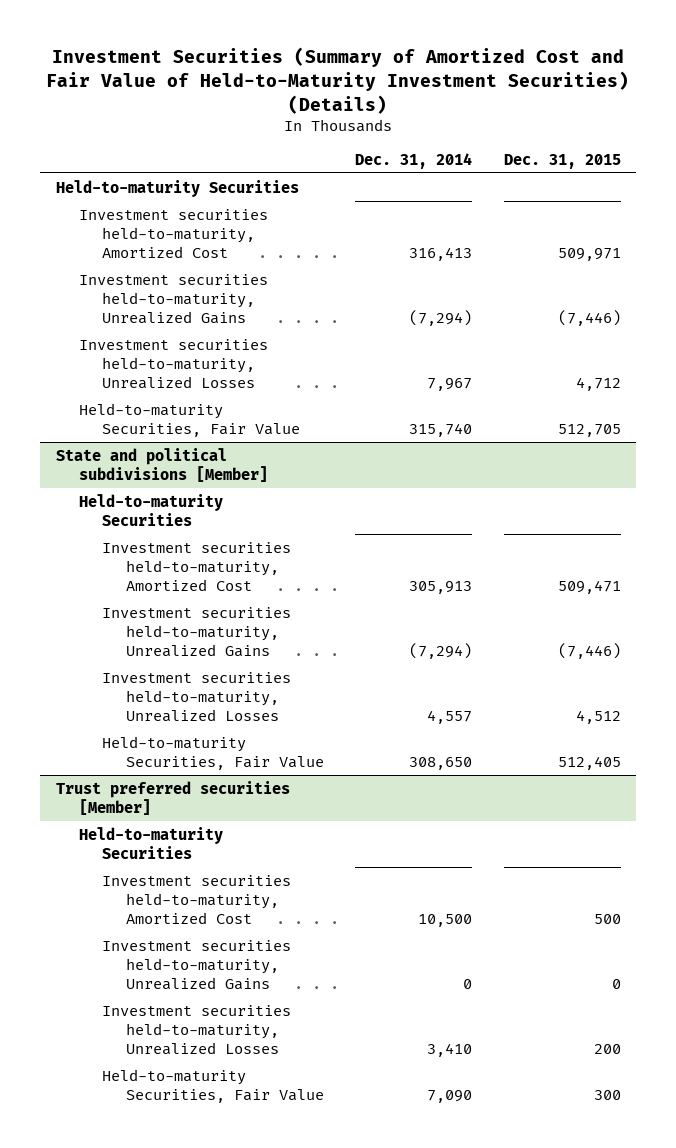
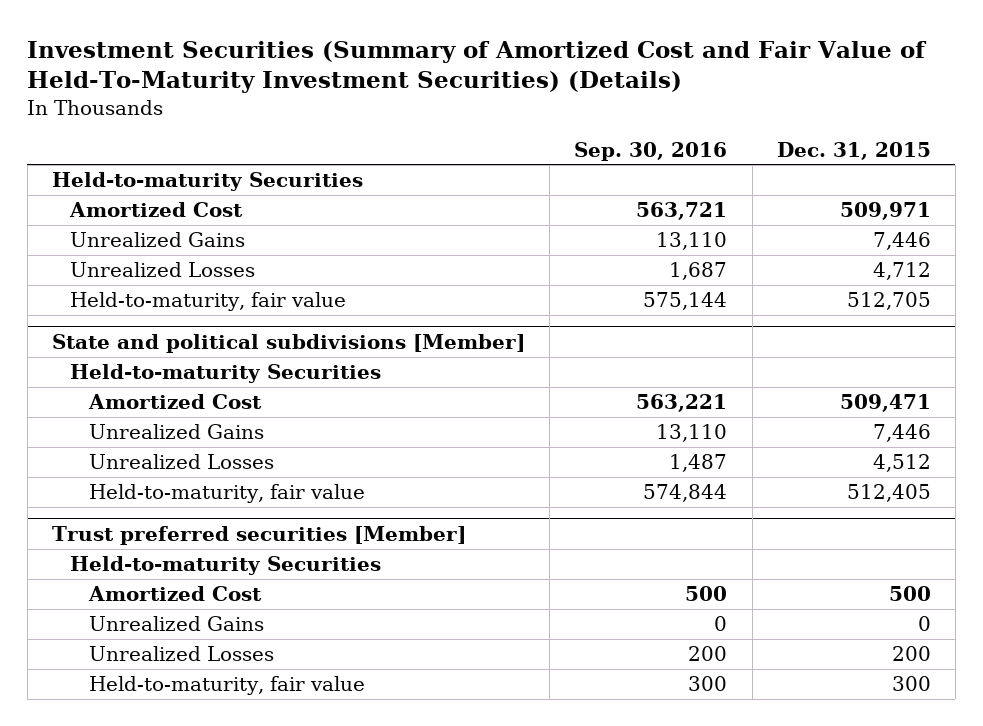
- Investment Securities (Summary of Amortized Cost and Fair Value of Held-to-Maturity Investment Securities) (Details)
+ Investment Securities (Summary of Amortized Cost and Fair Value of Held-To-Maturity Investment Securities) (Details)
- | Dec. 31, 2014 | Dec. 31, 2015
+ | Sep. 30, 2016 | Dec. 31, 2015
- Investment securities held-to-maturity, Amortized Cost | 316,413 | 509,971
- Investment securities held-to-maturity, Unrealized Gains | (7,294) | (7,446)
- Investment securities held-to-maturity, Unrealized Losses | 7,967 | 4,712
- Held-to-maturity Securities, Fair Value | 315,740 | 512,705
+ Amortized Cost | 563,721 | 509,971
+ Unrealized Gains | 13,110 | 7,446
+ Unrealized Losses | 1,687 | 4,712
+ Held-to-maturity, fair value | 575,144 | 512,705
@ State and political subdivisions [Member]
- Investment securities held-to-maturity, Amortized Cost | 305,913 | 509,471
- Investment securities held-to-maturity, Unrealized Gains | (7,294) | (7,446)
- Investment securities held-to-maturity, Unrealized Losses | 4,557 | 4,512
- Held-to-maturity Securities, Fair Value | 308,650 | 512,405
+ Amortized Cost | 563,221 | 509,471
+ Unrealized Gains | 13,110 | 7,446
+ Unrealized Losses | 1,487 | 4,512
+ Held-to-maturity, fair value | 574,844 | 512,405
@ Trust preferred securities [Member]
- Investment securities held-to-maturity, Amortized Cost | 10,500 | 500
- Investment securities held-to-maturity, Unrealized Gains | 0 | 0
- Investment securities held-to-maturity, Unrealized Losses | 3,410 | 200
- Held-to-maturity Securities, Fair Value | 7,090 | 300
+ Amortized Cost | 500 | 500
+ Unrealized Gains | 0 | 0
+ Unrealized Losses | 200 | 200
+ Held-to-maturity, fair value | 300 | 300

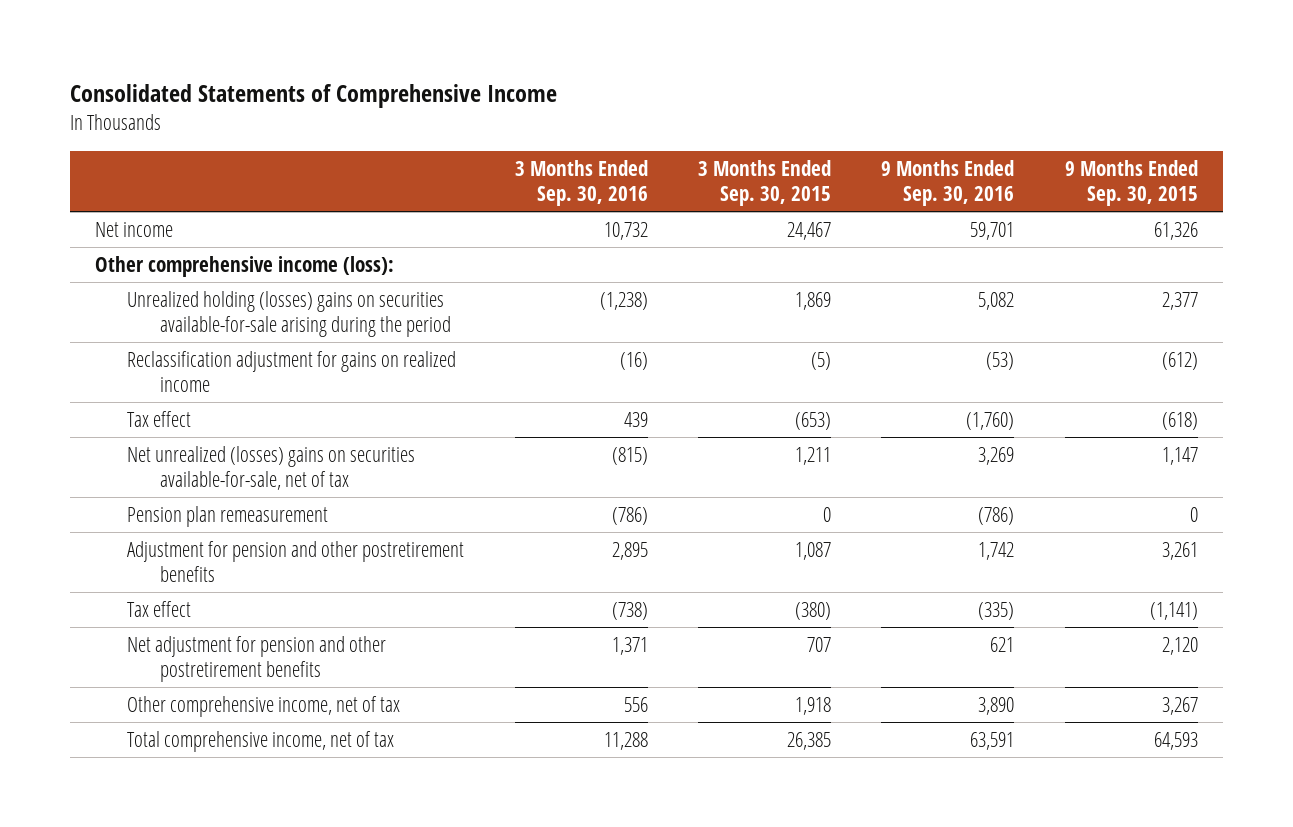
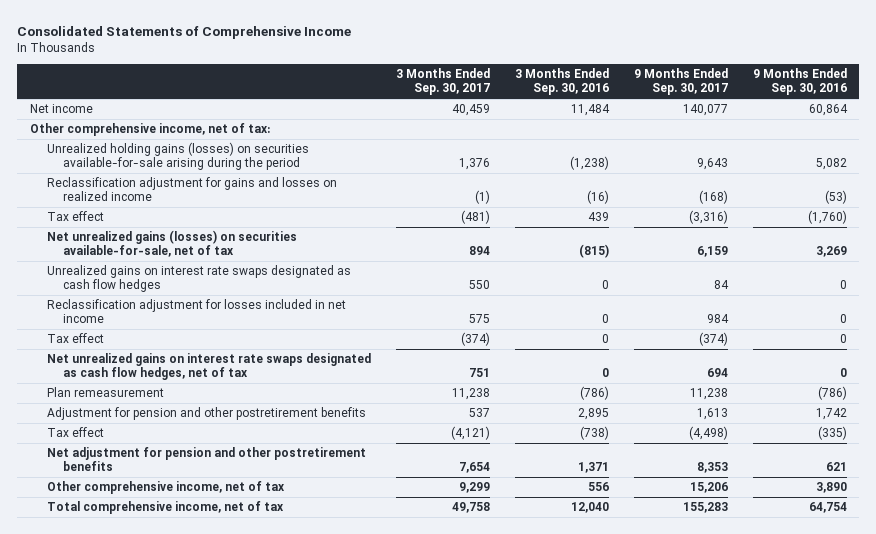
- | 3 Months Ended Sep. 30, 2016 | 3 Months Ended Sep. 30, 2015 | 9 Months Ended Sep. 30, 2016 | 9 Months Ended Sep. 30, 2015
+ | 3 Months Ended Sep. 30, 2017 | 3 Months Ended Sep. 30, 2016 | 9 Months Ended Sep. 30, 2017 | 9 Months Ended Sep. 30, 2016
- Net income | 10,732 | 24,467 | 59,701 | 61,326
- Other comprehensive income (loss):
- Unrealized holding (losses) gains on securities available-for-sale arising during the period | (1,238) | 1,869 | 5,082 | 2,377
- Reclassification adjustment for gains on realized income | (16) | (5) | (53) | (612)
+ Net income | 40,459 | 11,484 | 140,077 | 60,864
+ Other comprehensive income, net of tax:
+ Unrealized holding gains (losses) on securities available-for-sale arising during the period | 1,376 | (1,238) | 9,643 | 5,082
+ Reclassification adjustment for gains and losses on realized income | (1) | (16) | (168) | (53)
- Net unrealized (losses) gains on securities available-for-sale, net of tax | (815) | 1,211 | 3,269 | 1,147
- Pension plan remeasurement | (786) | 0 | (786) | 0
+ Net unrealized gains (losses) on securities available-for-sale, net of tax | 894 | (815) | 6,159 | 3,269
+ Unrealized gains on interest rate swaps designated as cash flow hedges | 550 | 0 | 84 | 0
+ Reclassification adjustment for losses included in net income | 575 | 0 | 984 | 0
+ Tax effect | (374) | 0 | (374) | 0
+ Net unrealized gains on interest rate swaps designated as cash flow hedges, net of tax | 751 | 0 | 694 | 0
+ Plan remeasurement | 11,238 | (786) | 11,238 | (786)
- Total comprehensive income, net of tax | 11,288 | 26,385 | 63,591 | 64,593
+ Total comprehensive income, net of tax | 49,758 | 12,040 | 155,283 | 64,754

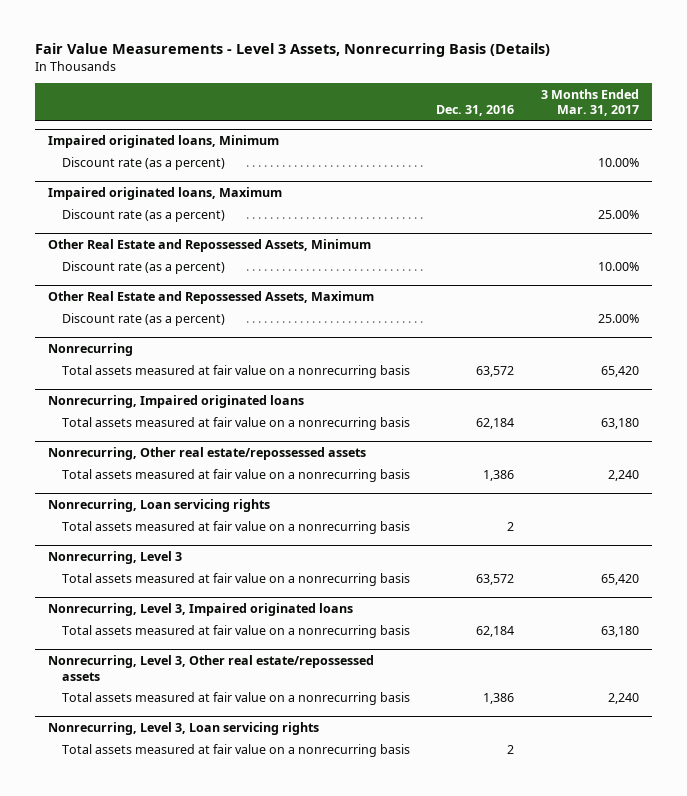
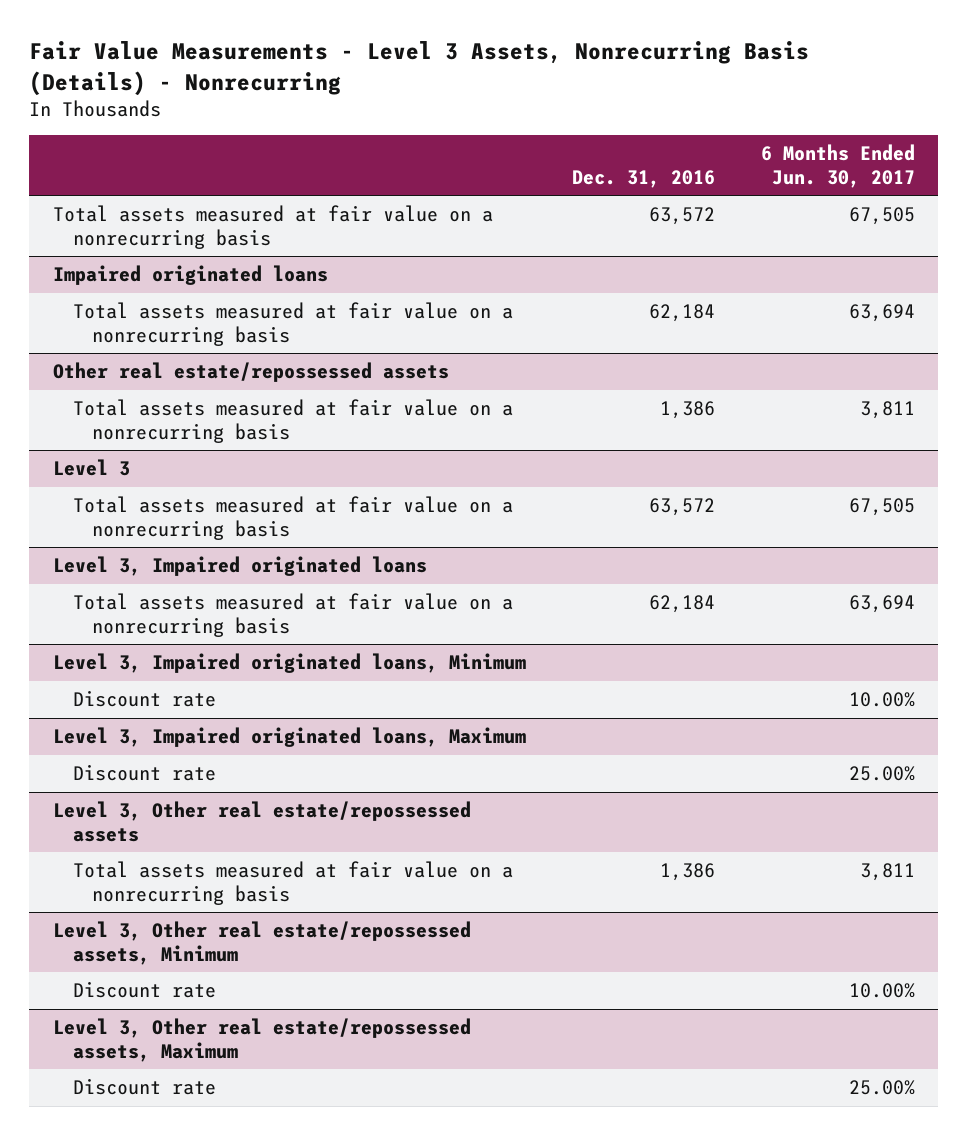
- Fair Value Measurements - Level 3 Assets, Nonrecurring Basis (Details)
+ Fair Value Measurements - Level 3 Assets, Nonrecurring Basis (Details) - Nonrecurring
- | Dec. 31, 2016 | 3 Months Ended Mar. 31, 2017
+ | Dec. 31, 2016 | 6 Months Ended Jun. 30, 2017
- Impaired originated loans, Minimum
- Discount rate (as a percent) | | 10.00%
- Impaired originated loans, Maximum
- Discount rate (as a percent) | | 25.00%
- Other Real Estate and Repossessed Assets, Minimum
- Discount rate (as a percent) | | 10.00%
- Other Real Estate and Repossessed Assets, Maximum
- Discount rate (as a percent) | | 25.00%
- Nonrecurring
- Nonrecurring, Impaired originated loans
+ Impaired originated loans
- Nonrecurring, Other real estate/repossessed assets
+ Other real estate/repossessed assets
- Nonrecurring, Loan servicing rights
- Total assets measured at fair value on a nonrecurring basis | 2 |
- Nonrecurring, Level 3
+ Level 3
- Nonrecurring, Level 3, Impaired originated loans
+ Level 3, Impaired originated loans
- Nonrecurring, Level 3, Other real estate/repossessed assets
+ Level 3, Impaired originated loans, Minimum
+ Discount rate | | 10.00%
+ Level 3, Impaired originated loans, Maximum
+ Discount rate | | 25.00%
+ Level 3, Other real estate/repossessed assets
- Nonrecurring, Level 3, Loan servicing rights
- Total assets measured at fair value on a nonrecurring basis | 2 |
+ Level 3, Other real estate/repossessed assets, Minimum
+ Discount rate | | 10.00%
+ Level 3, Other real estate/repossessed assets, Maximum
+ Discount rate | | 25.00%

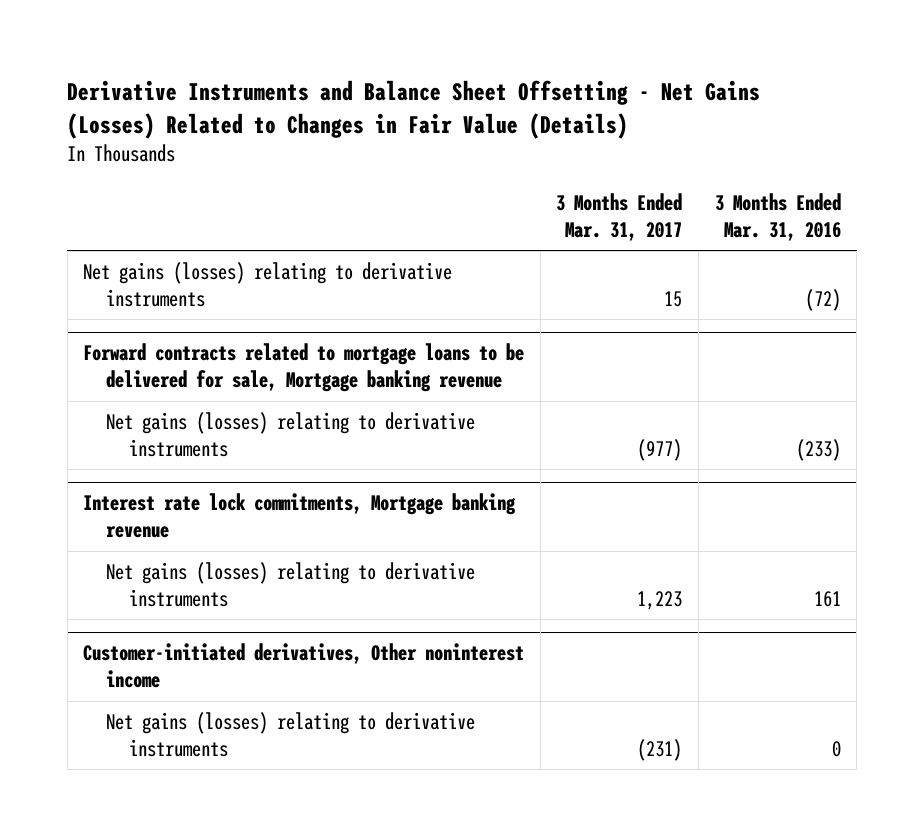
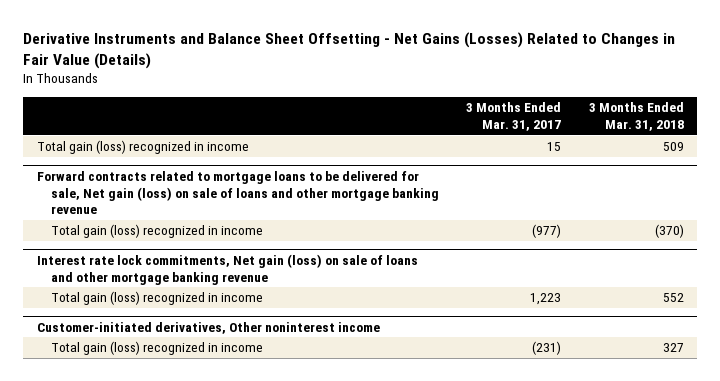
- | 3 Months Ended Mar. 31, 2017 | 3 Months Ended Mar. 31, 2016
+ | 3 Months Ended Mar. 31, 2017 | 3 Months Ended Mar. 31, 2018
- Net gains (losses) relating to derivative instruments | 15 | (72)
- Forward contracts related to mortgage loans to be delivered for sale, Mortgage banking revenue
- Net gains (losses) relating to derivative instruments | (977) | (233)
- Interest rate lock commitments, Mortgage banking revenue
- Net gains (losses) relating to derivative instruments | 1,223 | 161
+ Total gain (loss) recognized in income | 15 | 509
+ Forward contracts related to mortgage loans to be delivered for sale, Net gain (loss) on sale of loans and other mortgage banking revenue
+ Total gain (loss) recognized in income | (977) | (370)
+ Interest rate lock commitments, Net gain (loss) on sale of loans and other mortgage banking revenue
+ Total gain (loss) recognized in income | 1,223 | 552
@ Customer-initiated derivatives, Other noninterest income
- Net gains (losses) relating to derivative instruments | (231) | 0
+ Total gain (loss) recognized in income | (231) | 327

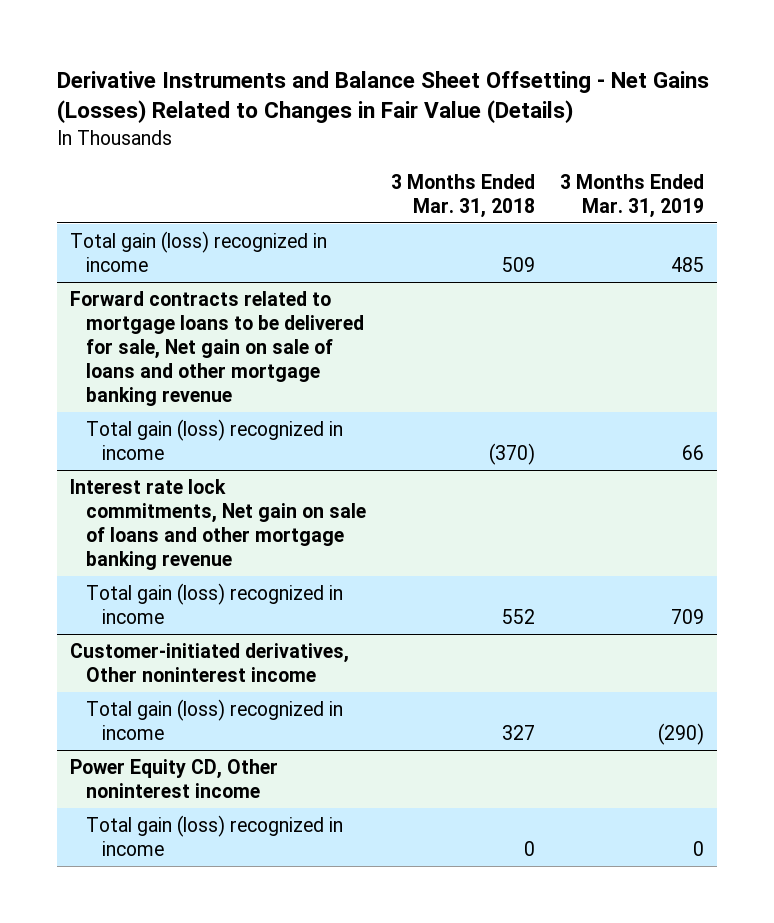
- | 3 Months Ended Mar. 31, 2017 | 3 Months Ended Mar. 31, 2018
+ | 3 Months Ended Mar. 31, 2018 | 3 Months Ended Mar. 31, 2019
- Forward contracts related to mortgage loans to be delivered for sale, Net gain (loss) on sale of loans and other mortgage banking revenue
+ Forward contracts related to mortgage loans to be delivered for sale, Net gain on sale of loans and other mortgage banking revenue
- Interest rate lock commitments, Net gain (loss) on sale of loans and other mortgage banking revenue
+ Interest rate lock commitments, Net gain on sale of loans and other mortgage banking revenue
+ Power Equity CD, Other noninterest income
+ Total gain (loss) recognized in income | 0 | 0

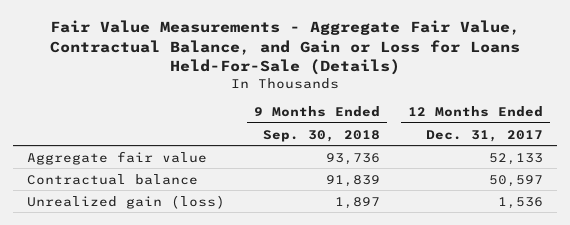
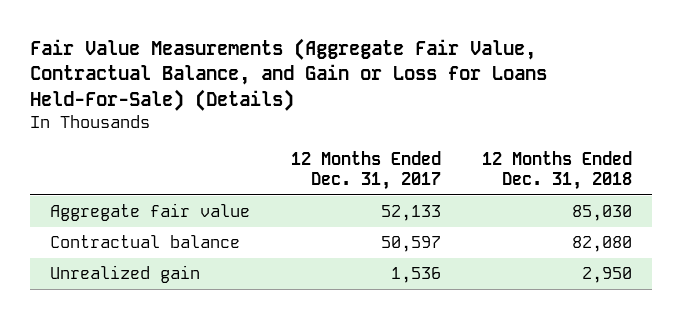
- Fair Value Measurements - Aggregate Fair Value, Contractual Balance, and Gain or Loss for Loans Held-For-Sale (Details)
+ Fair Value Measurements (Aggregate Fair Value, Contractual Balance, and Gain or Loss for Loans Held-For-Sale) (Details)
- | 9 Months Ended Sep. 30, 2018 | 12 Months Ended Dec. 31, 2017
+ | 12 Months Ended Dec. 31, 2017 | 12 Months Ended Dec. 31, 2018
- Unrealized gain (loss) | 1,897 | 1,536
+ Unrealized gain | 1,536 | 2,950

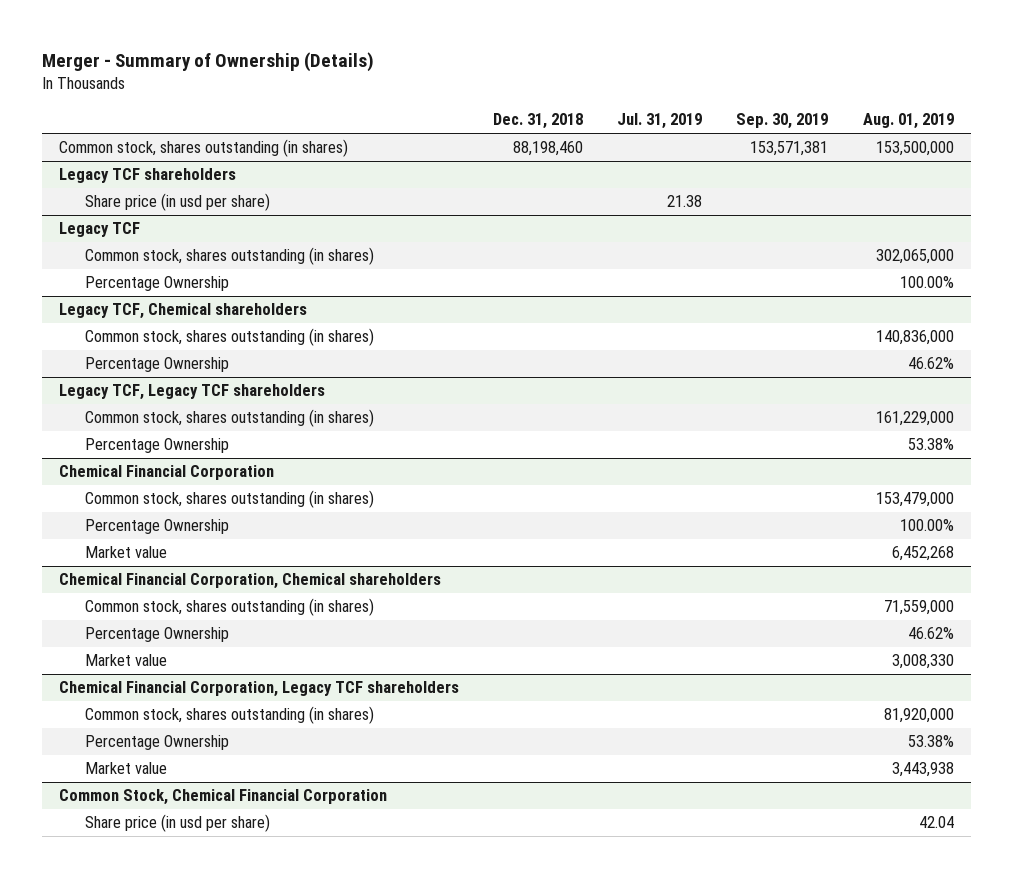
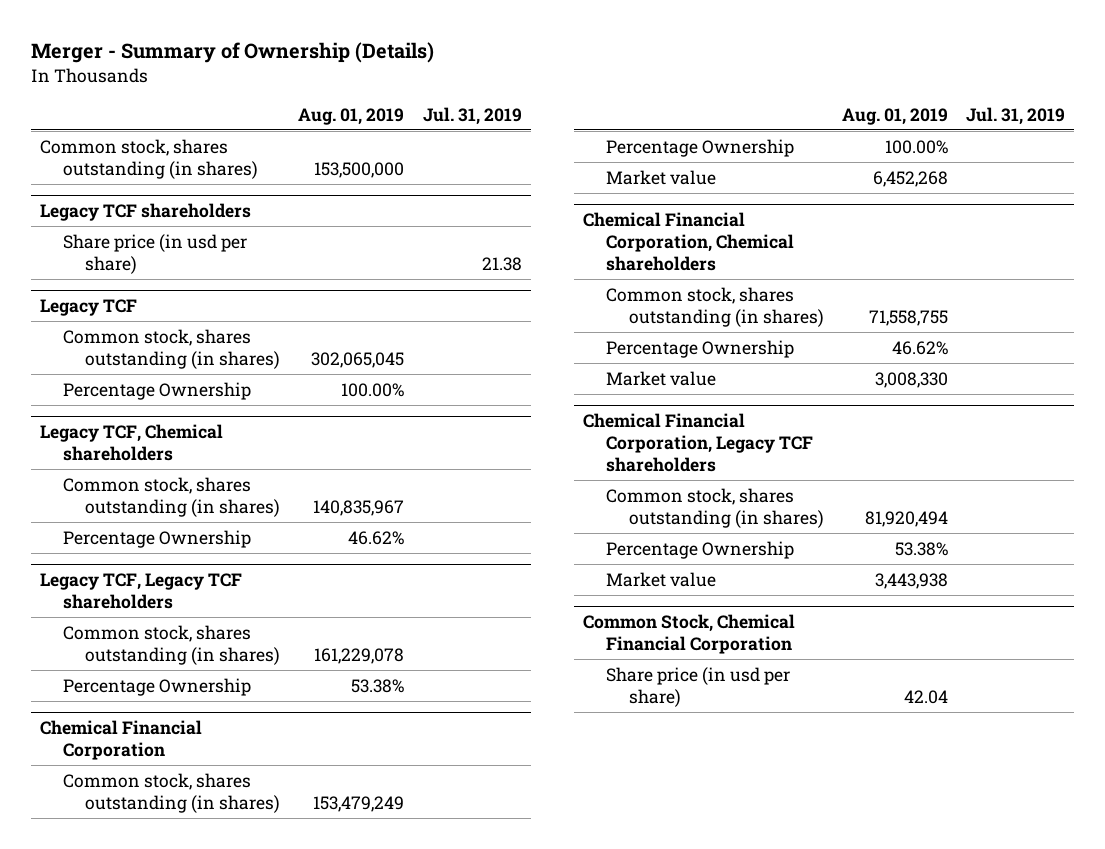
- | Dec. 31, 2018 | Jul. 31, 2019 | Sep. 30, 2019 | Aug. 01, 2019
+ | Aug. 01, 2019 | Jul. 31, 2019
@ Legacy TCF
- Common stock, shares outstanding (in shares) | | | | 302,065,000
+ Common stock, shares outstanding (in shares) | 302,065,045 |
@ Legacy TCF, Chemical shareholders
- Common stock, shares outstanding (in shares) | | | | 140,836,000
+ Common stock, shares outstanding (in shares) | 140,835,967 |
@ Legacy TCF, Legacy TCF shareholders
- Common stock, shares outstanding (in shares) | | | | 161,229,000
+ Common stock, shares outstanding (in shares) | 161,229,078 |
@ Chemical Financial Corporation
- Common stock, shares outstanding (in shares) | | | | 153,479,000
+ Common stock, shares outstanding (in shares) | 153,479,249 |
@ Chemical Financial Corporation, Chemical shareholders
- Common stock, shares outstanding (in shares) | | | | 71,559,000
+ Common stock, shares outstanding (in shares) | 71,558,755 |
@ Chemical Financial Corporation, Legacy TCF shareholders
- Common stock, shares outstanding (in shares) | | | | 81,920,000
+ Common stock, shares outstanding (in shares) | 81,920,494 |

